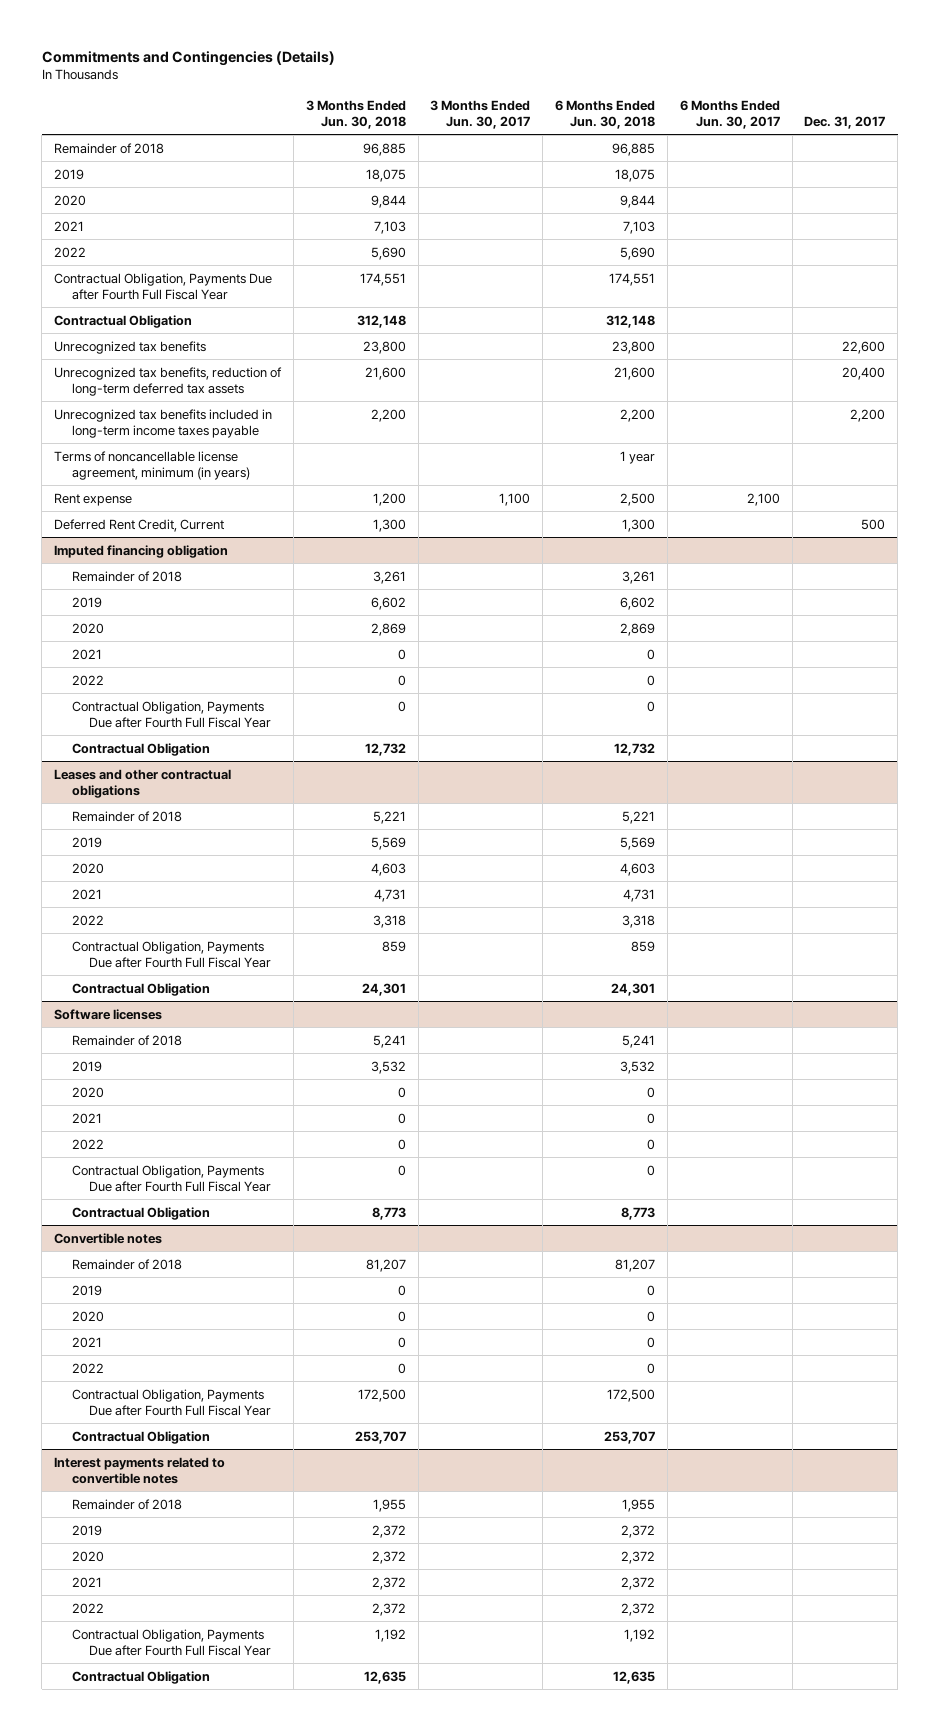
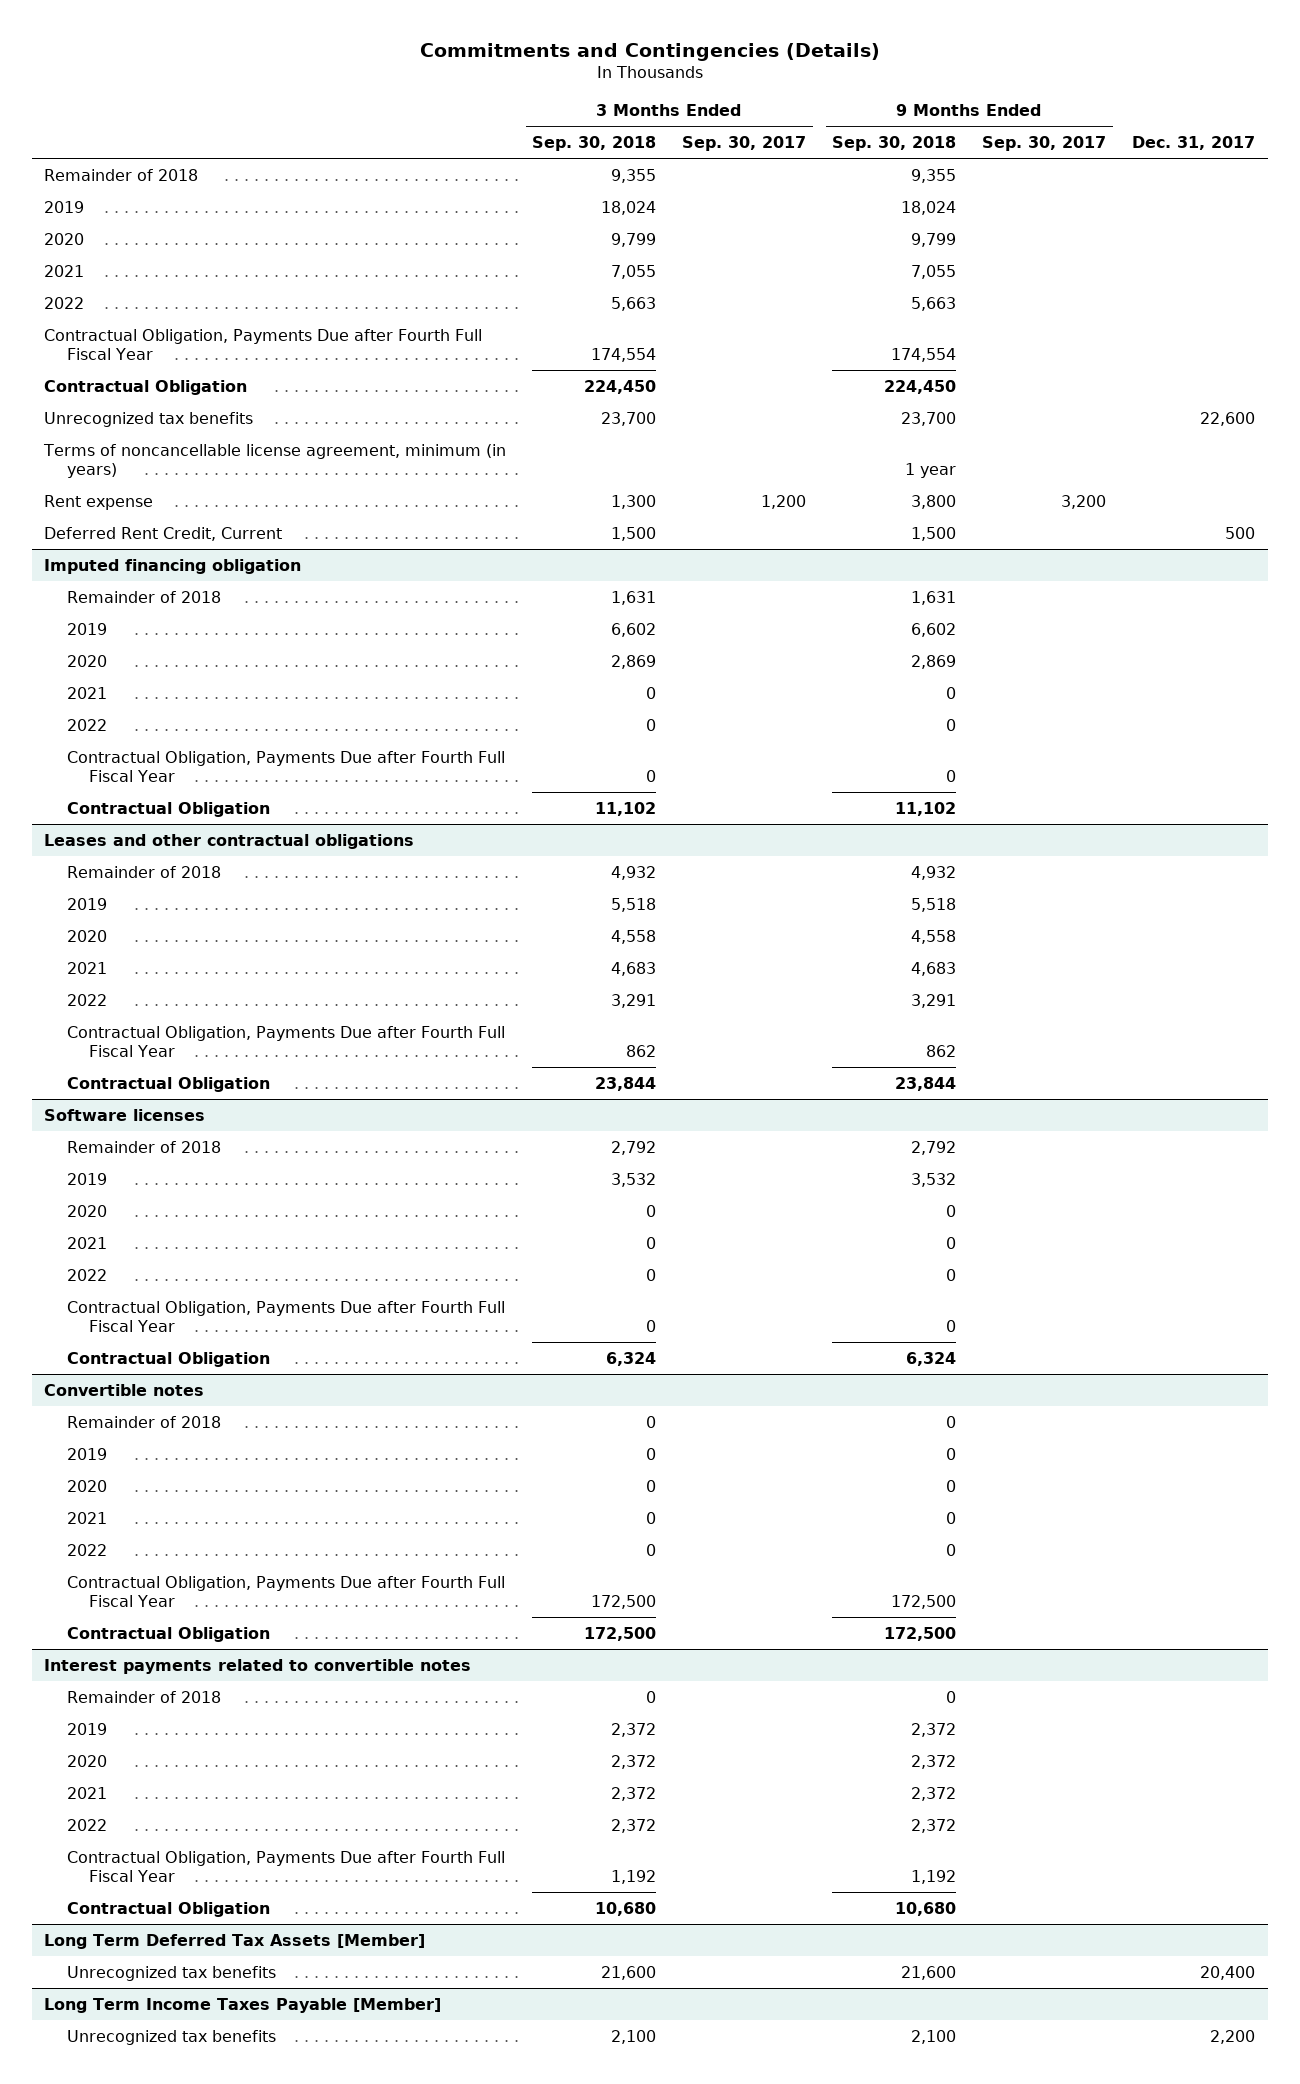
- | 3 Months Ended Jun. 30, 2018 | 3 Months Ended Jun. 30, 2017 | 6 Months Ended Jun. 30, 2018 | 6 Months Ended Jun. 30, 2017 | Dec. 31, 2017
+ | 3 Months Ended Sep. 30, 2018 | 3 Months Ended Sep. 30, 2017 | 9 Months Ended Sep. 30, 2018 | 9 Months Ended Sep. 30, 2017 | Dec. 31, 2017
- Unrecognized tax benefits, reduction of long-term deferred tax assets | 21,600 | | 21,600 | | 20,400
- Unrecognized tax benefits included in long-term income taxes payable | 2,200 | | 2,200 | | 2,200
+ Long Term Deferred Tax Assets [Member]
+ Unrecognized tax benefits | 21,600 | | 21,600 | | 20,400
+ Long Term Income Taxes Payable [Member]
+ Unrecognized tax benefits | 2,100 | | 2,100 | | 2,200

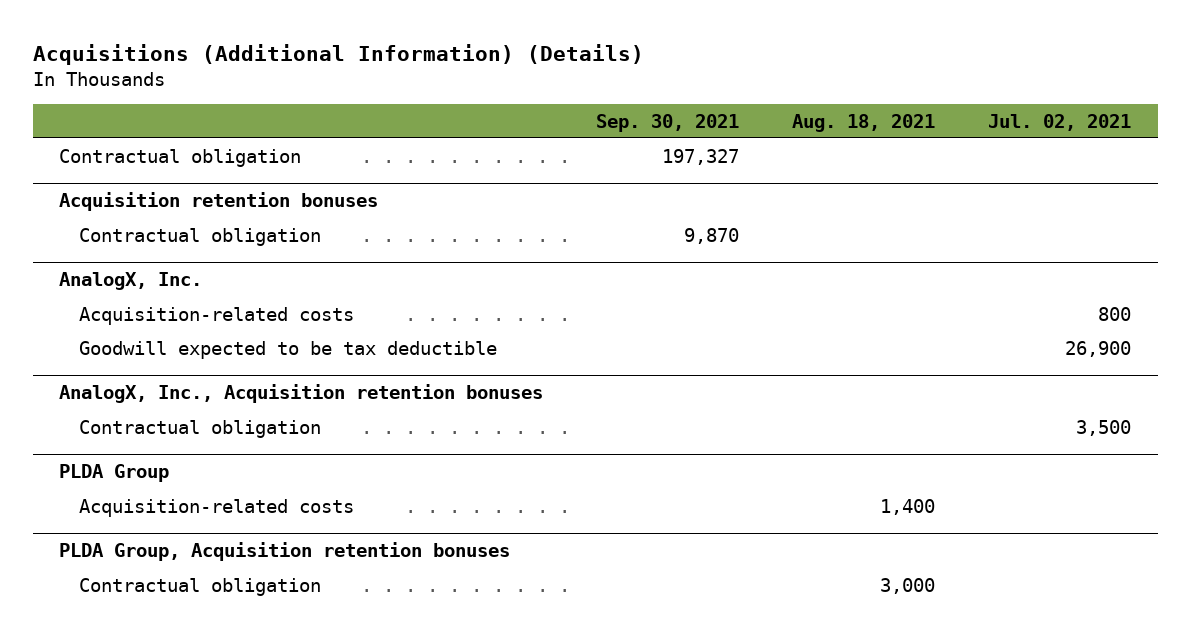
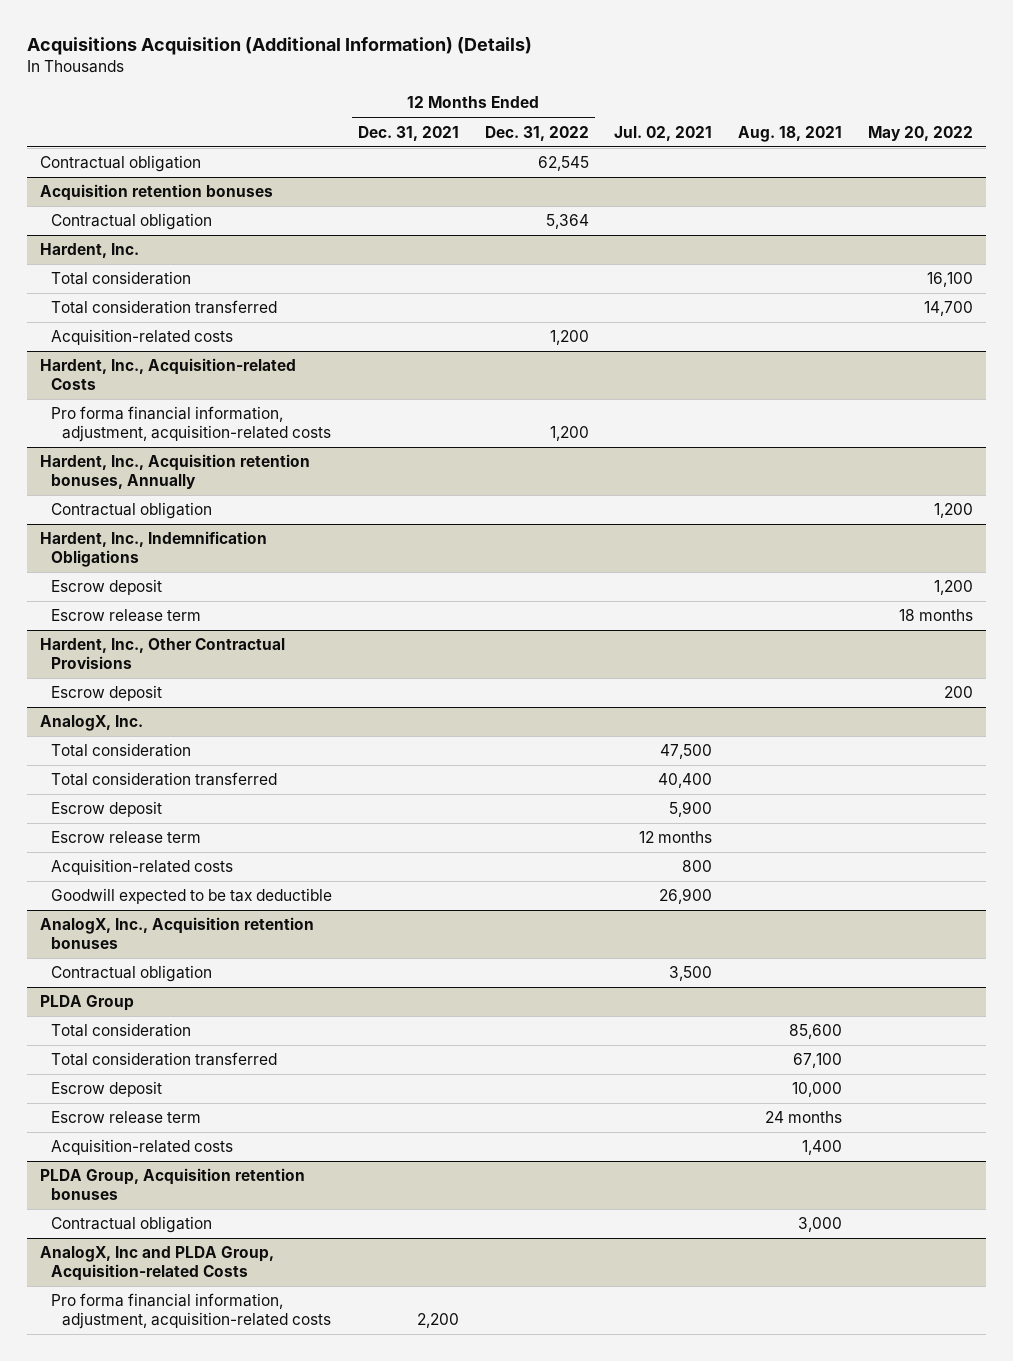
- Acquisitions (Additional Information) (Details)
+ Acquisitions Acquisition (Additional Information) (Details)
- | Sep. 30, 2021 | Aug. 18, 2021 | Jul. 02, 2021
+ | 12 Months Ended Dec. 31, 2021 | 12 Months Ended Dec. 31, 2022 | Jul. 02, 2021 | Aug. 18, 2021 | May 20, 2022
+ Hardent, Inc.
+ Total consideration | | | | | 16,100
+ Total consideration transferred | | | | | 14,700
+ Acquisition-related costs | | 1,200 | | |
+ Hardent, Inc., Acquisition-related Costs
+ Pro forma financial information, adjustment, acquisition-related costs | | 1,200 | | |
+ Hardent, Inc., Acquisition retention bonuses, Annually
+ Contractual obligation | | | | | 1,200
+ Hardent, Inc., Indemnification Obligations
+ Escrow deposit | | | | | 1,200
+ Escrow release term | | | | | 18 months
+ Hardent, Inc., Other Contractual Provisions
+ Escrow deposit | | | | | 200
@ AnalogX, Inc.
+ Total consideration | | | 47,500 | |
+ Total consideration transferred | | | 40,400 | |
+ Escrow deposit | | | 5,900 | |
+ Escrow release term | | | 12 months | |
@ PLDA Group
+ Total consideration | | | | 85,600 |
+ Total consideration transferred | | | | 67,100 |
+ Escrow deposit | | | | 10,000 |
+ Escrow release term | | | | 24 months |
+ AnalogX, Inc and PLDA Group, Acquisition-related Costs
+ Pro forma financial information, adjustment, acquisition-related costs | 2,200 | | | |

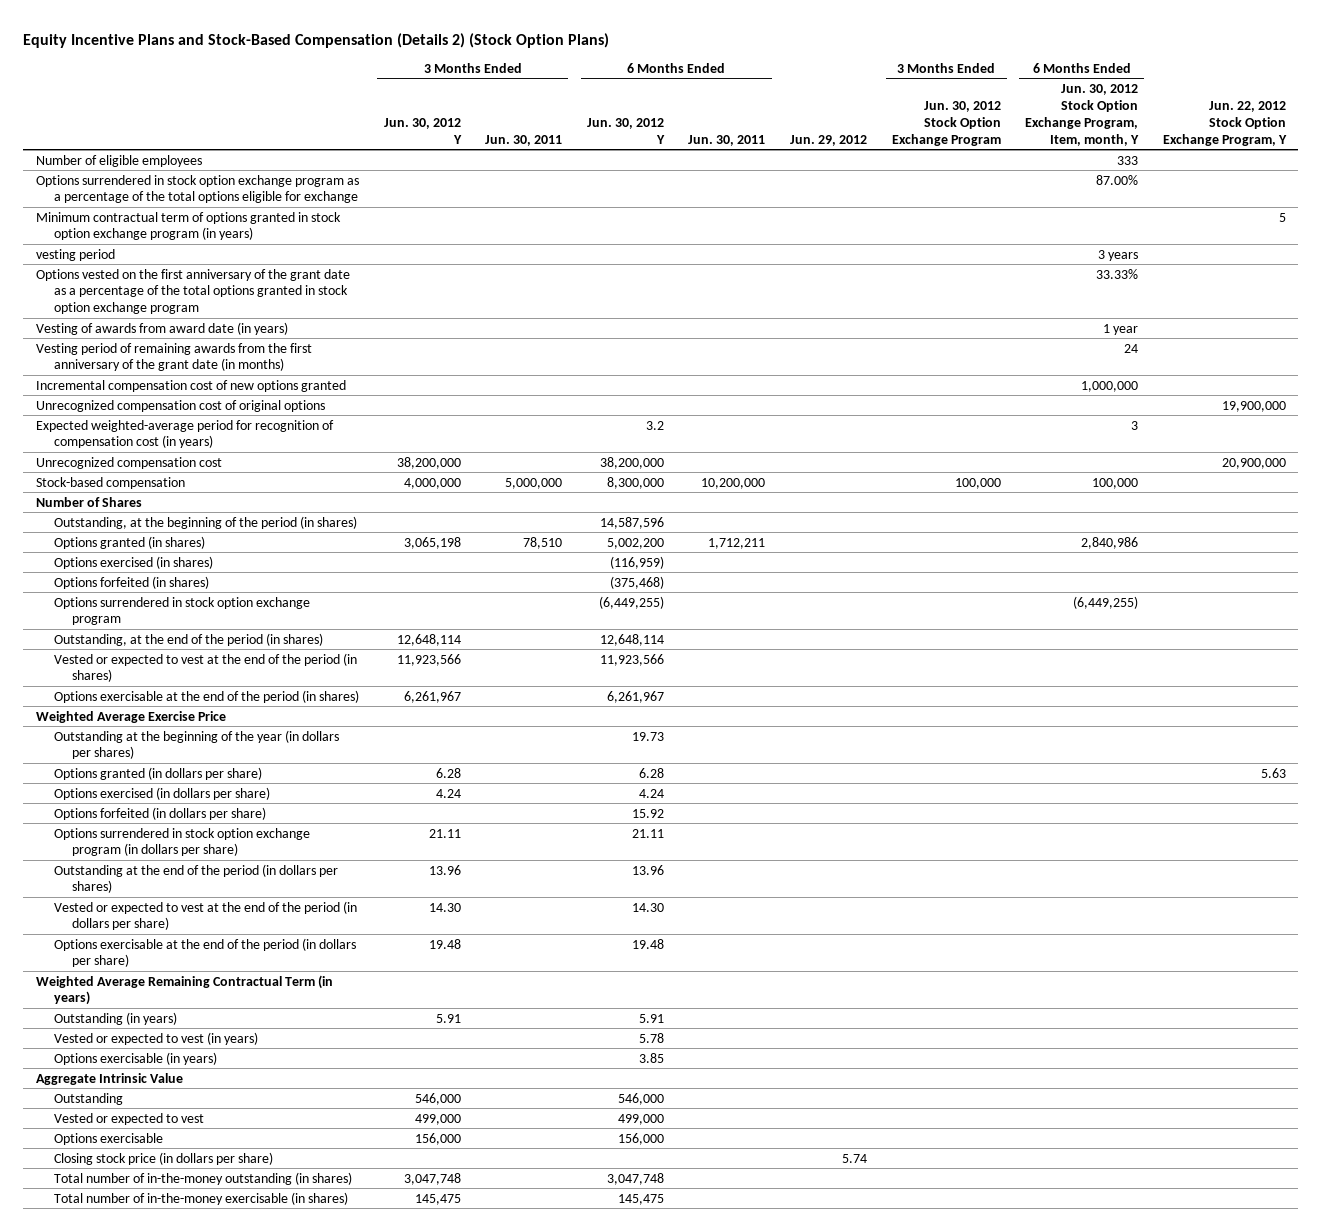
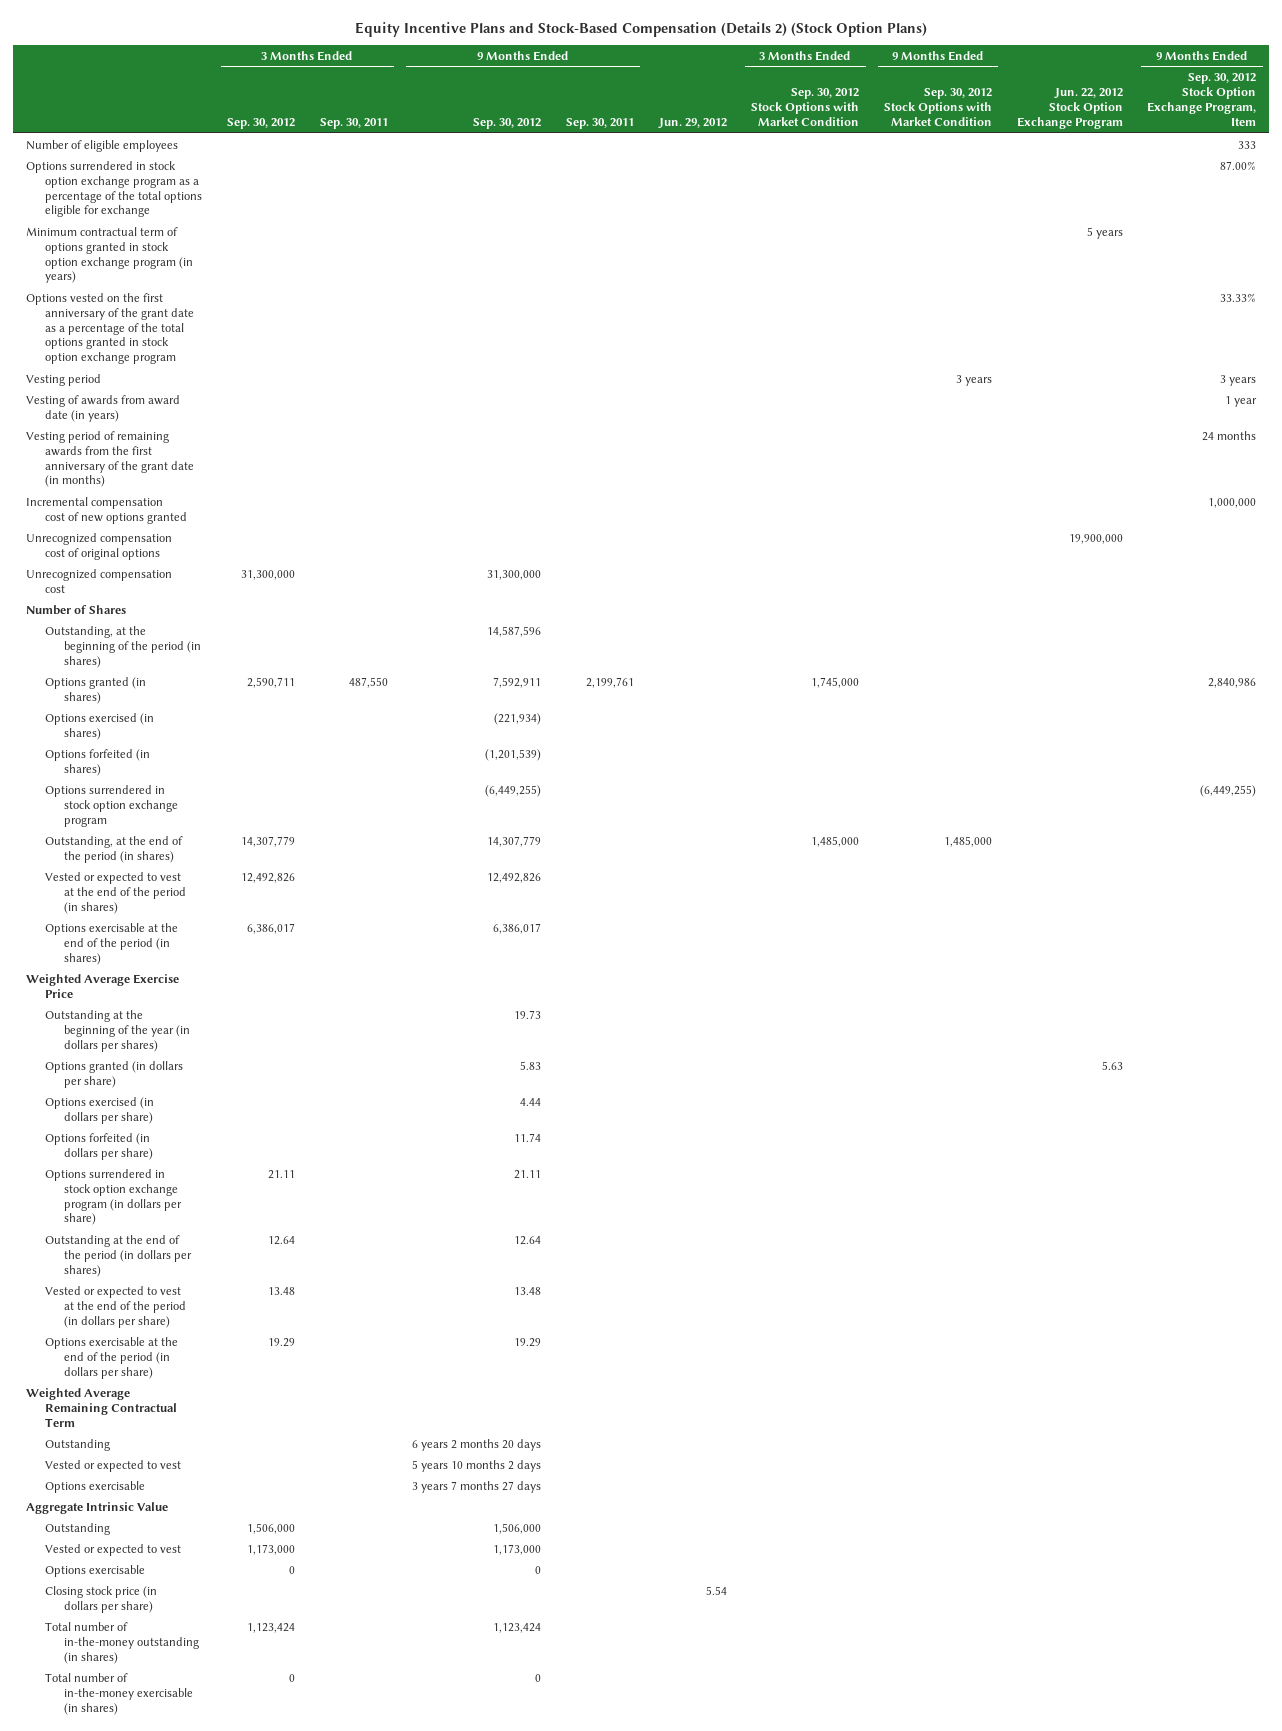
- | 3 Months Ended Jun. 30, 2012 Y | 3 Months Ended Jun. 30, 2011 | 6 Months Ended Jun. 30, 2012 Y | 6 Months Ended Jun. 30, 2011 | Jun. 29, 2012 | 3 Months Ended Jun. 30, 2012 Stock Option Exchange Program | 6 Months Ended Jun. 30, 2012 Stock Option Exchange Program, Item, month, Y | Jun. 22, 2012 Stock Option Exchange Program, Y
+ | 3 Months Ended Sep. 30, 2012 | 3 Months Ended Sep. 30, 2011 | 9 Months Ended Sep. 30, 2012 | 9 Months Ended Sep. 30, 2011 | Jun. 29, 2012 | 3 Months Ended Sep. 30, 2012 Stock Options with Market Condition | 9 Months Ended Sep. 30, 2012 Stock Options with Market Condition | Jun. 22, 2012 Stock Option Exchange Program | 9 Months Ended Sep. 30, 2012 Stock Option Exchange Program, Item
- vesting period | | | | | | | 3 years |
+ Vesting period | | | | | | | 3 years | | 3 years
- Expected weighted-average period for recognition of compensation cost (in years) | | | 3.2 | | | | 3 |
- Stock-based compensation | 4,000,000 | 5,000,000 | 8,300,000 | 10,200,000 | | 100,000 | 100,000 |
- Weighted Average Remaining Contractual Term (in years)
- Outstanding (in years) | 5.91 | | 5.91 | | | | |
- Vested or expected to vest (in years) | | | 5.78 | | | | |
- Options exercisable (in years) | | | 3.85 | | | | |
+ Weighted Average Remaining Contractual Term
+ Outstanding | | | 6 years 2 months 20 days | | | | | |
+ Vested or expected to vest | | | 5 years 10 months 2 days | | | | | |
+ Options exercisable | | | 3 years 7 months 27 days | | | | | |
- Closing stock price (in dollars per share) | | | | | 5.74 | | |
+ Closing stock price (in dollars per share) | | | | | 5.54 | | | |

